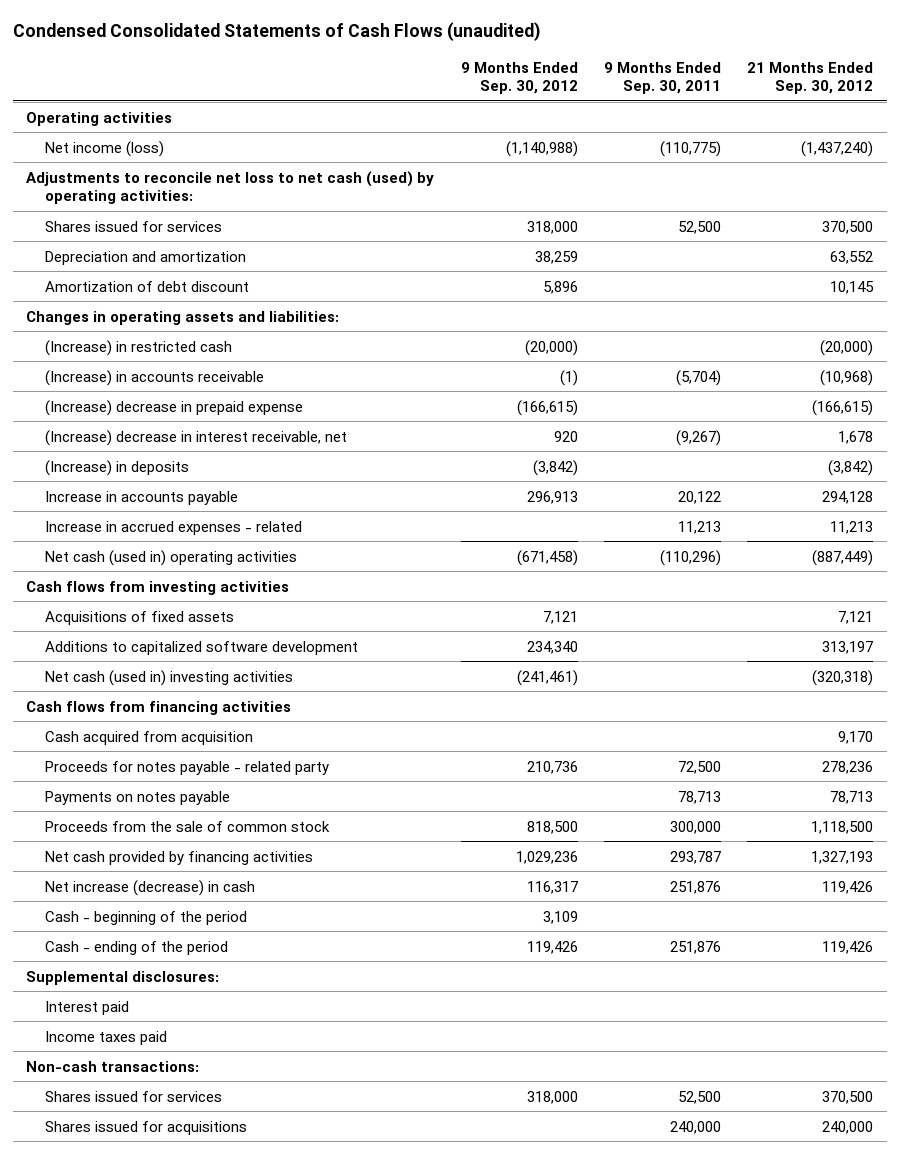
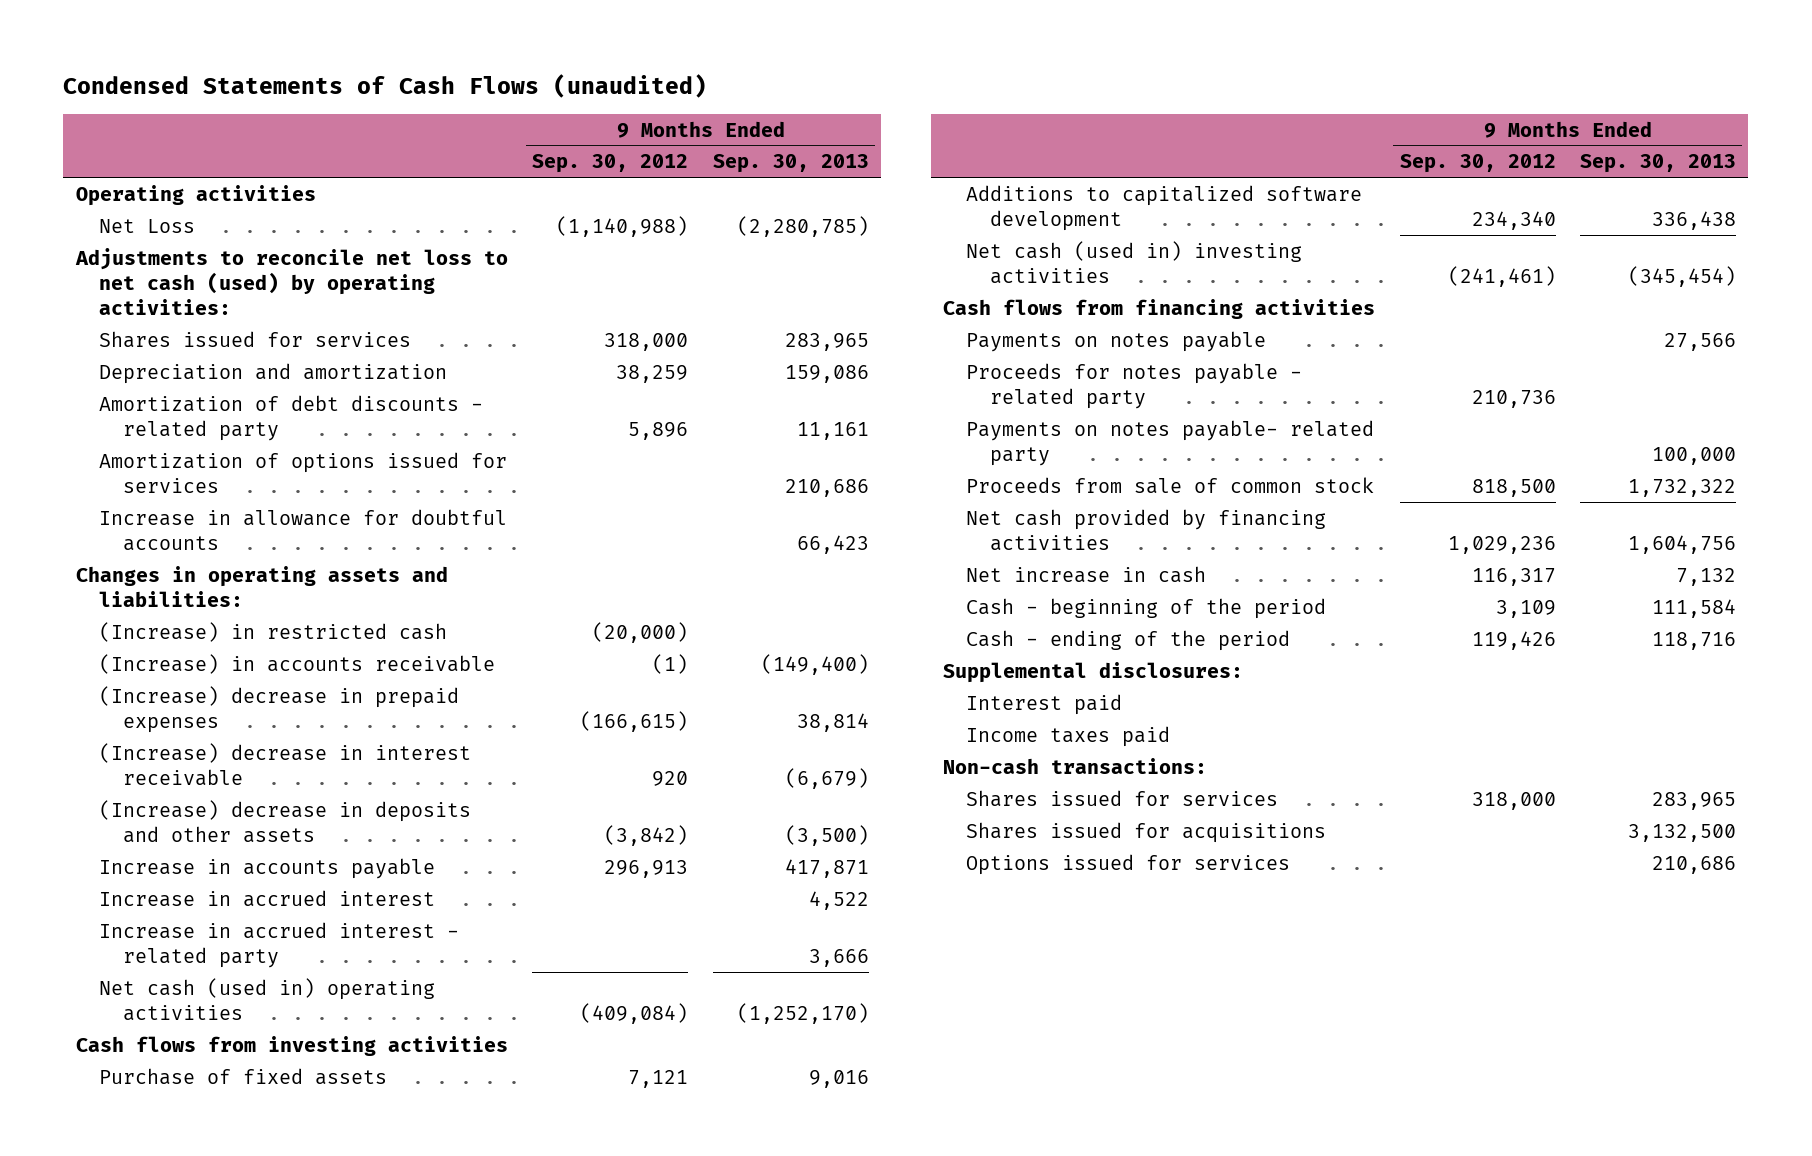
- Condensed Consolidated Statements of Cash Flows (unaudited)
+ Condensed Statements of Cash Flows (unaudited)
- | 9 Months Ended Sep. 30, 2012 | 9 Months Ended Sep. 30, 2011 | 21 Months Ended Sep. 30, 2012
+ | 9 Months Ended Sep. 30, 2012 | 9 Months Ended Sep. 30, 2013
- Net income (loss) | (1,140,988) | (110,775) | (1,437,240)
+ Net Loss | (1,140,988) | (2,280,785)
- Amortization of debt discount | 5,896 | | 10,145
+ Amortization of debt discounts - related party | 5,896 | 11,161
+ Amortization of options issued for services | | 210,686
+ Increase in allowance for doubtful accounts | | 66,423
- (Increase) decrease in prepaid expense | (166,615) | | (166,615)
- (Increase) decrease in interest receivable, net | 920 | (9,267) | 1,678
- (Increase) in deposits | (3,842) | | (3,842)
+ (Increase) decrease in prepaid expenses | (166,615) | 38,814
+ (Increase) decrease in interest receivable | 920 | (6,679)
+ (Increase) decrease in deposits and other assets | (3,842) | (3,500)
- Increase in accrued expenses - related | | 11,213 | 11,213
- Net cash (used in) operating activities | (671,458) | (110,296) | (887,449)
+ Increase in accrued interest | | 4,522
+ Increase in accrued interest - related party | | 3,666
+ Net cash (used in) operating activities | (409,084) | (1,252,170)
- Acquisitions of fixed assets | 7,121 | | 7,121
+ Purchase of fixed assets | 7,121 | 9,016
- Cash acquired from acquisition | | | 9,170
- Proceeds from the sale of common stock | 818,500 | 300,000 | 1,118,500
moved down: Proceeds for notes payable - related party | 210,736 |
+ Payments on notes payable- related party | | 100,000
+ Proceeds from sale of common stock | 818,500 | 1,732,322
- Net increase (decrease) in cash | 116,317 | 251,876 | 119,426
+ Net increase in cash | 116,317 | 7,132
+ Options issued for services | | 210,686

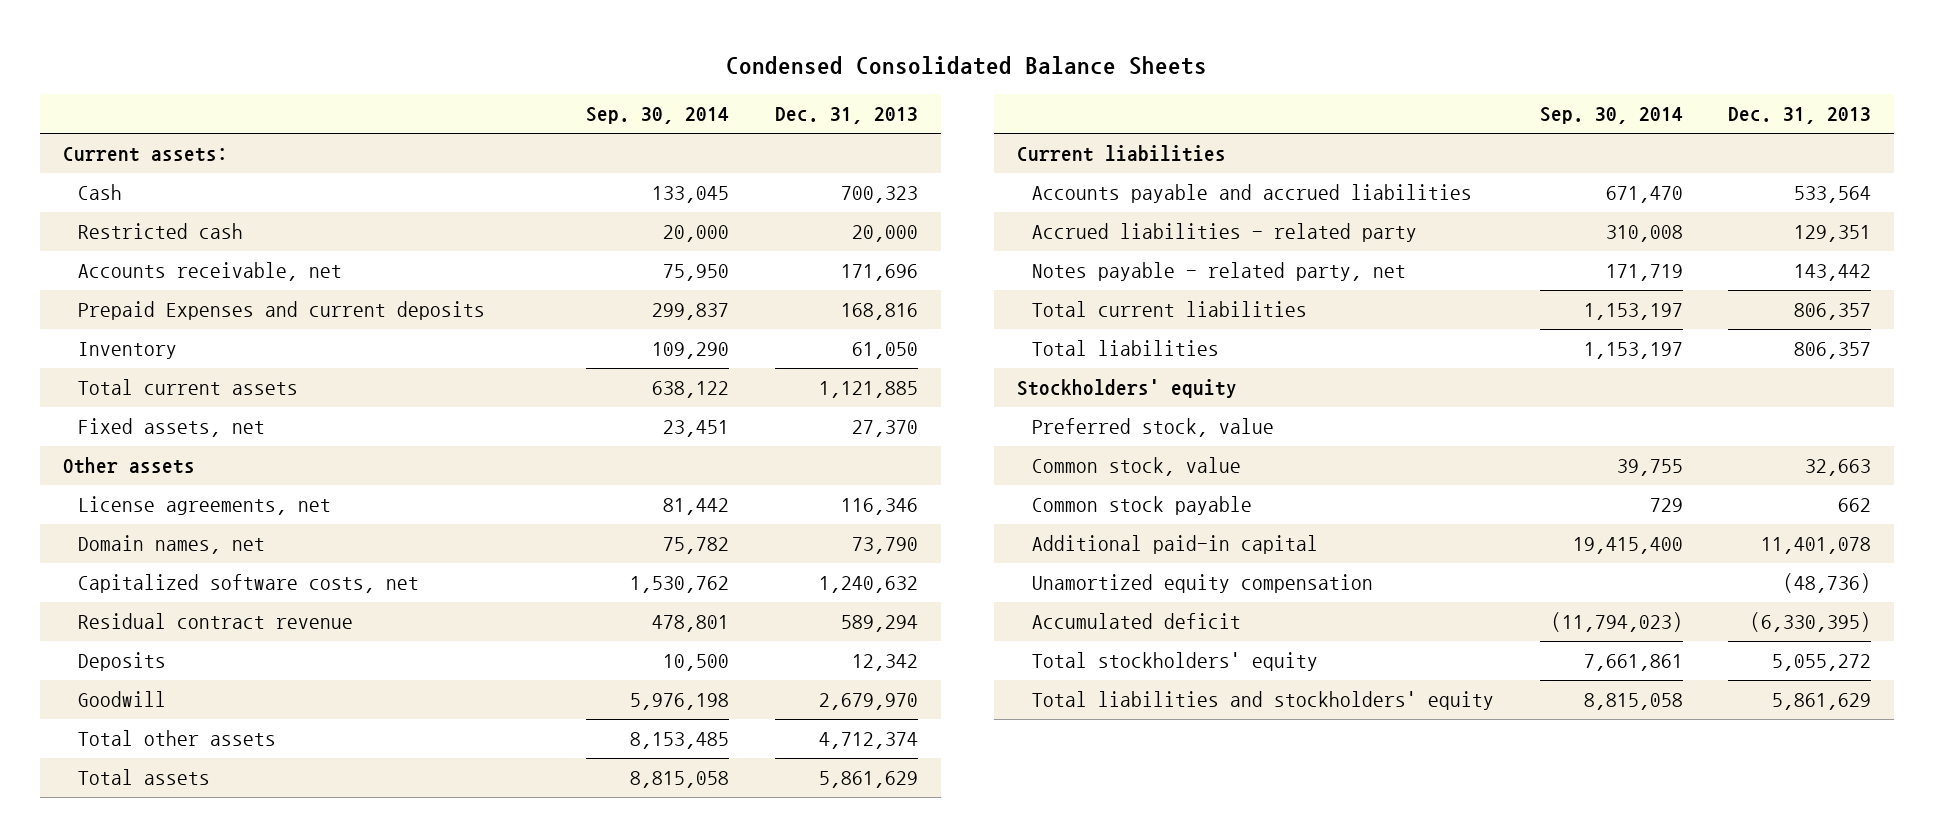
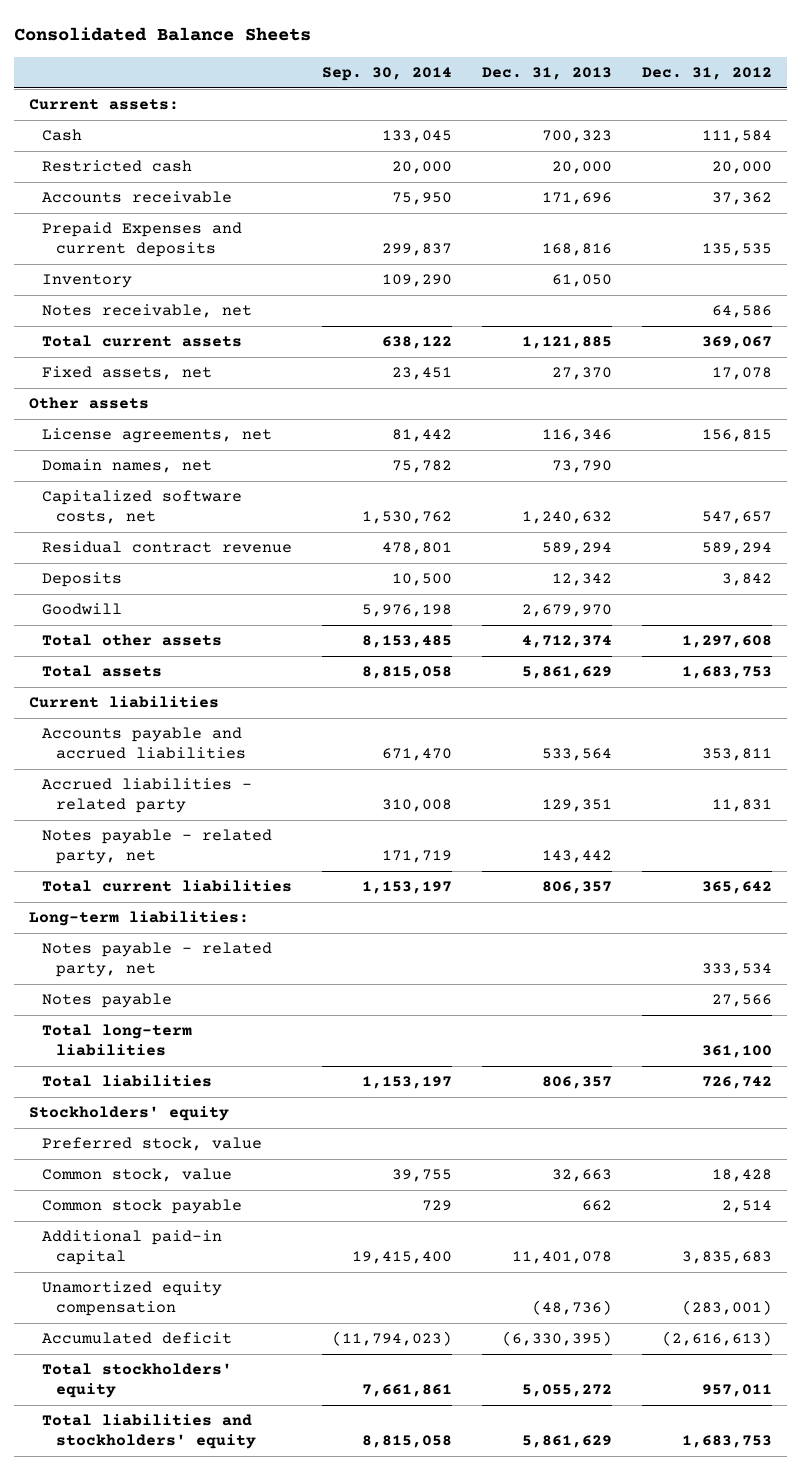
- Condensed Consolidated Balance Sheets
+ Consolidated Balance Sheets
- | Sep. 30, 2014 | Dec. 31, 2013
+ | Sep. 30, 2014 | Dec. 31, 2013 | Dec. 31, 2012
- Accounts receivable, net | 75,950 | 171,696
+ Accounts receivable | 75,950 | 171,696 | 37,362
+ Notes receivable, net | | | 64,586
+ Long-term liabilities:
+ Notes payable - related party, net | | | 333,534
+ Notes payable | | | 27,566
+ Total long-term liabilities | | | 361,100

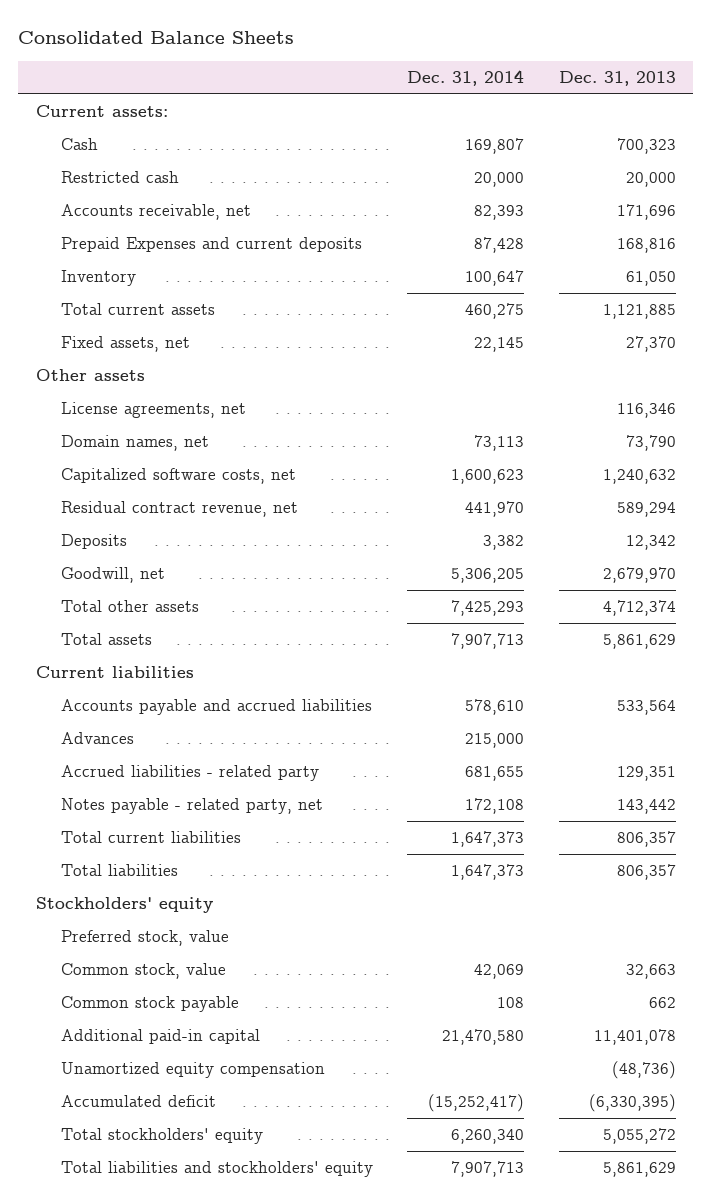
- | Sep. 30, 2014 | Dec. 31, 2013 | Dec. 31, 2012
+ | Dec. 31, 2014 | Dec. 31, 2013
- Accounts receivable | 75,950 | 171,696 | 37,362
+ Accounts receivable, net | 82,393 | 171,696
- Notes receivable, net | | | 64,586
- Residual contract revenue | 478,801 | 589,294 | 589,294
+ Residual contract revenue, net | 441,970 | 589,294
- Goodwill | 5,976,198 | 2,679,970 |
+ Goodwill, net | 5,306,205 | 2,679,970
+ Advances | 215,000 |
- Long-term liabilities:
- Notes payable - related party, net | | | 333,534
- Notes payable | | | 27,566
- Total long-term liabilities | | | 361,100

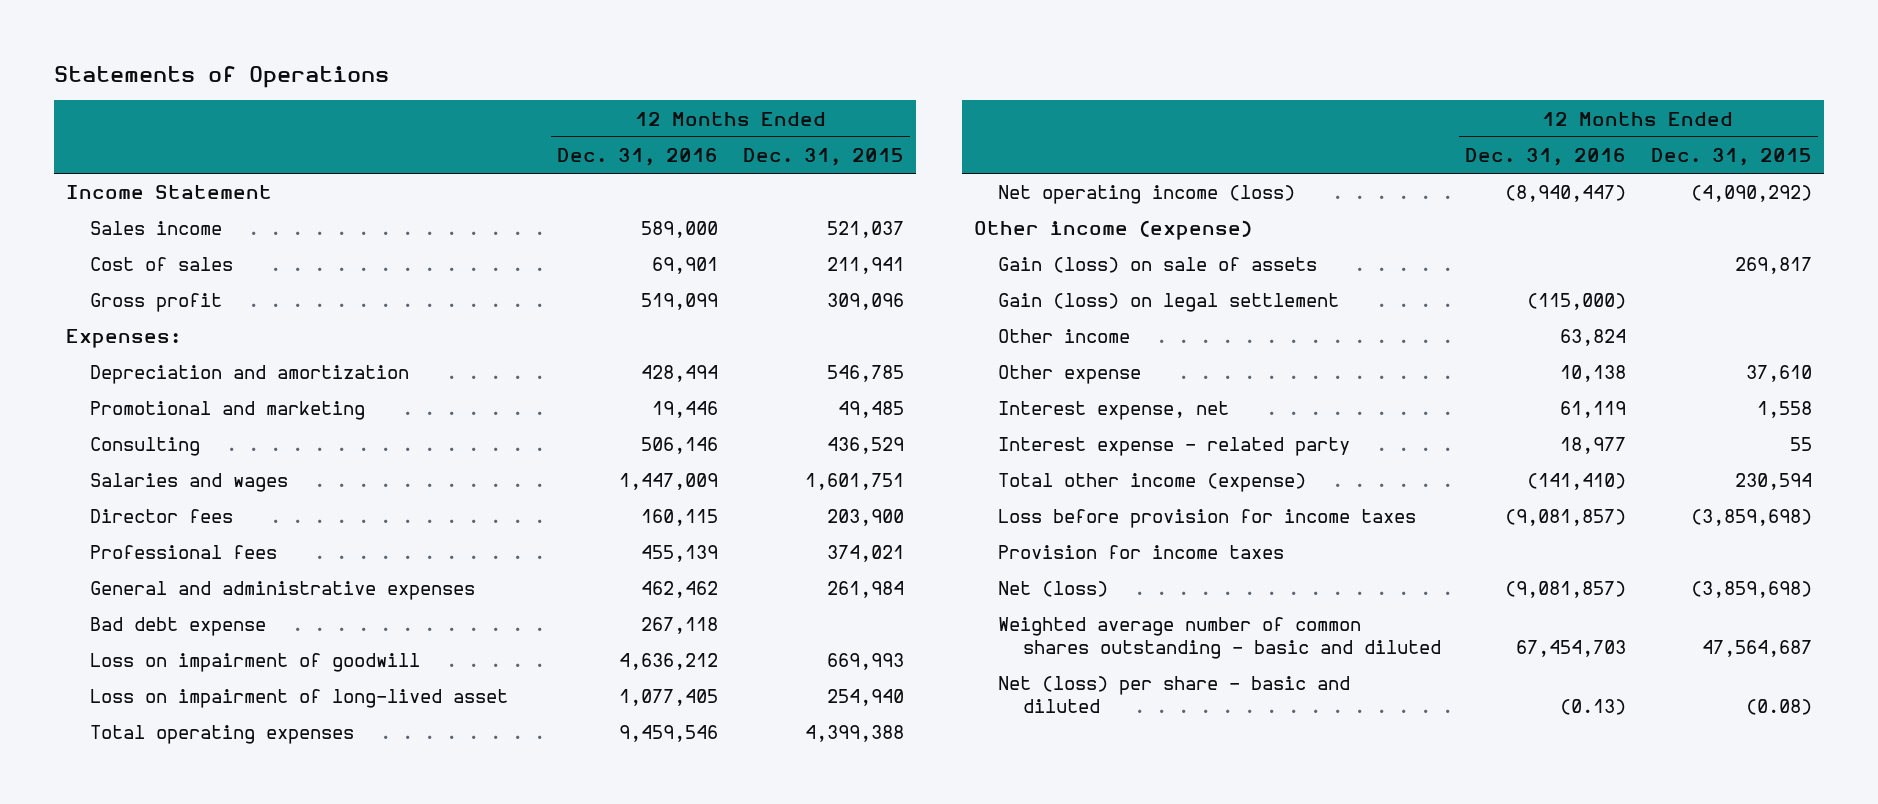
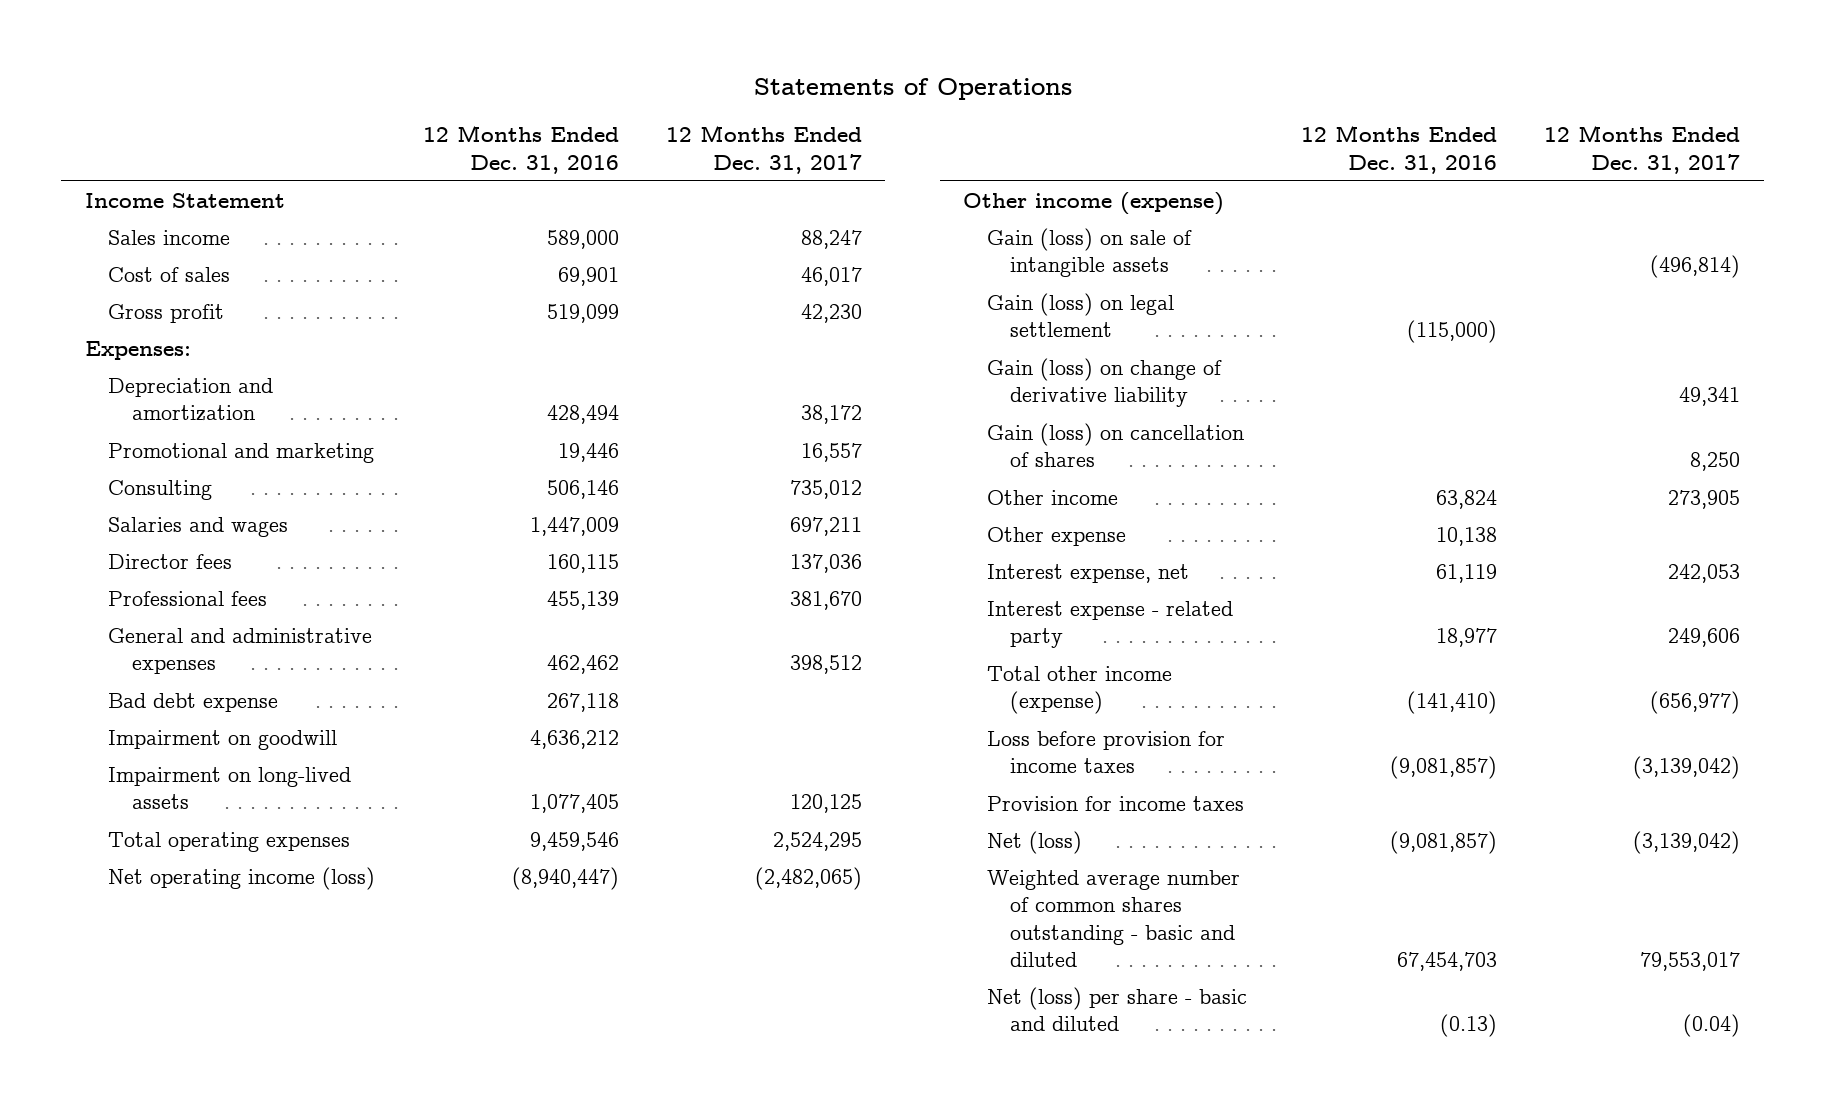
- | 12 Months Ended Dec. 31, 2016 | 12 Months Ended Dec. 31, 2015
+ | 12 Months Ended Dec. 31, 2016 | 12 Months Ended Dec. 31, 2017
- Loss on impairment of goodwill | 4,636,212 | 669,993
- Loss on impairment of long-lived asset | 1,077,405 | 254,940
+ Impairment on goodwill | 4,636,212 |
+ Impairment on long-lived assets | 1,077,405 | 120,125
- Gain (loss) on sale of assets | | 269,817
+ Gain (loss) on sale of intangible assets | | (496,814)
+ Gain (loss) on change of derivative liability | | 49,341
+ Gain (loss) on cancellation of shares | | 8,250

